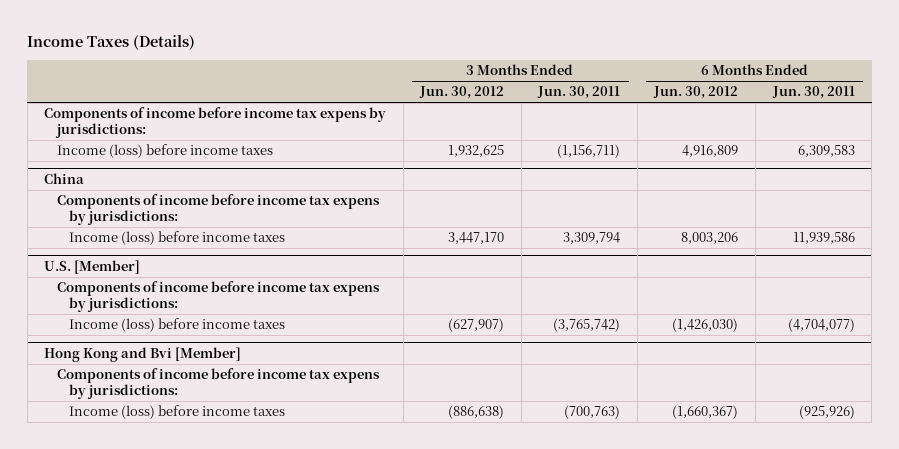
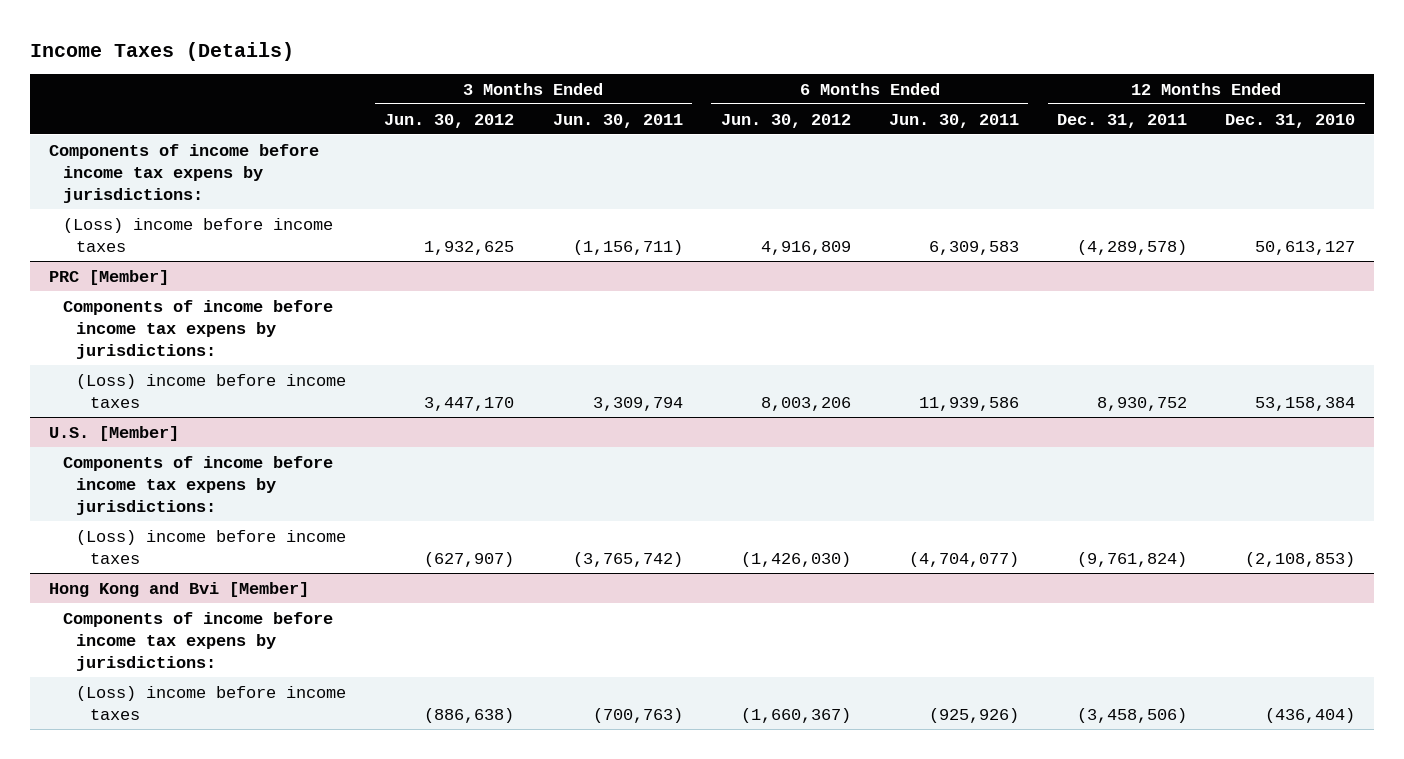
- | 3 Months Ended Jun. 30, 2012 | 3 Months Ended Jun. 30, 2011 | 6 Months Ended Jun. 30, 2012 | 6 Months Ended Jun. 30, 2011
+ | 3 Months Ended Jun. 30, 2012 | 3 Months Ended Jun. 30, 2011 | 6 Months Ended Jun. 30, 2012 | 6 Months Ended Jun. 30, 2011 | 12 Months Ended Dec. 31, 2011 | 12 Months Ended Dec. 31, 2010
- Income (loss) before income taxes | 1,932,625 | (1,156,711) | 4,916,809 | 6,309,583
- China
+ (Loss) income before income taxes | 1,932,625 | (1,156,711) | 4,916,809 | 6,309,583 | (4,289,578) | 50,613,127
+ PRC [Member]
- Income (loss) before income taxes | 3,447,170 | 3,309,794 | 8,003,206 | 11,939,586
+ (Loss) income before income taxes | 3,447,170 | 3,309,794 | 8,003,206 | 11,939,586 | 8,930,752 | 53,158,384
@ U.S. [Member]
- Income (loss) before income taxes | (627,907) | (3,765,742) | (1,426,030) | (4,704,077)
+ (Loss) income before income taxes | (627,907) | (3,765,742) | (1,426,030) | (4,704,077) | (9,761,824) | (2,108,853)
@ Hong Kong and Bvi [Member]
- Income (loss) before income taxes | (886,638) | (700,763) | (1,660,367) | (925,926)
+ (Loss) income before income taxes | (886,638) | (700,763) | (1,660,367) | (925,926) | (3,458,506) | (436,404)

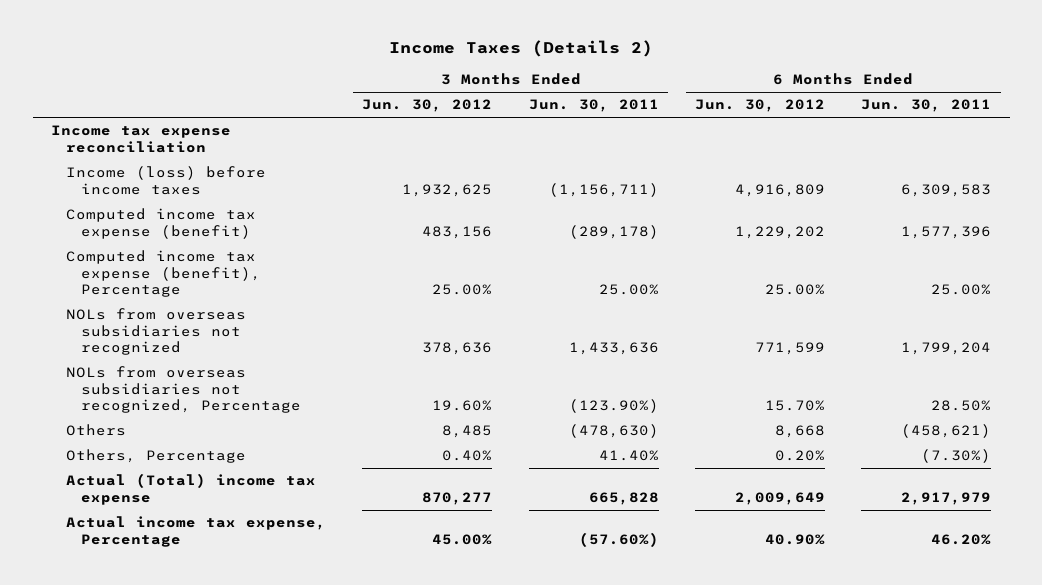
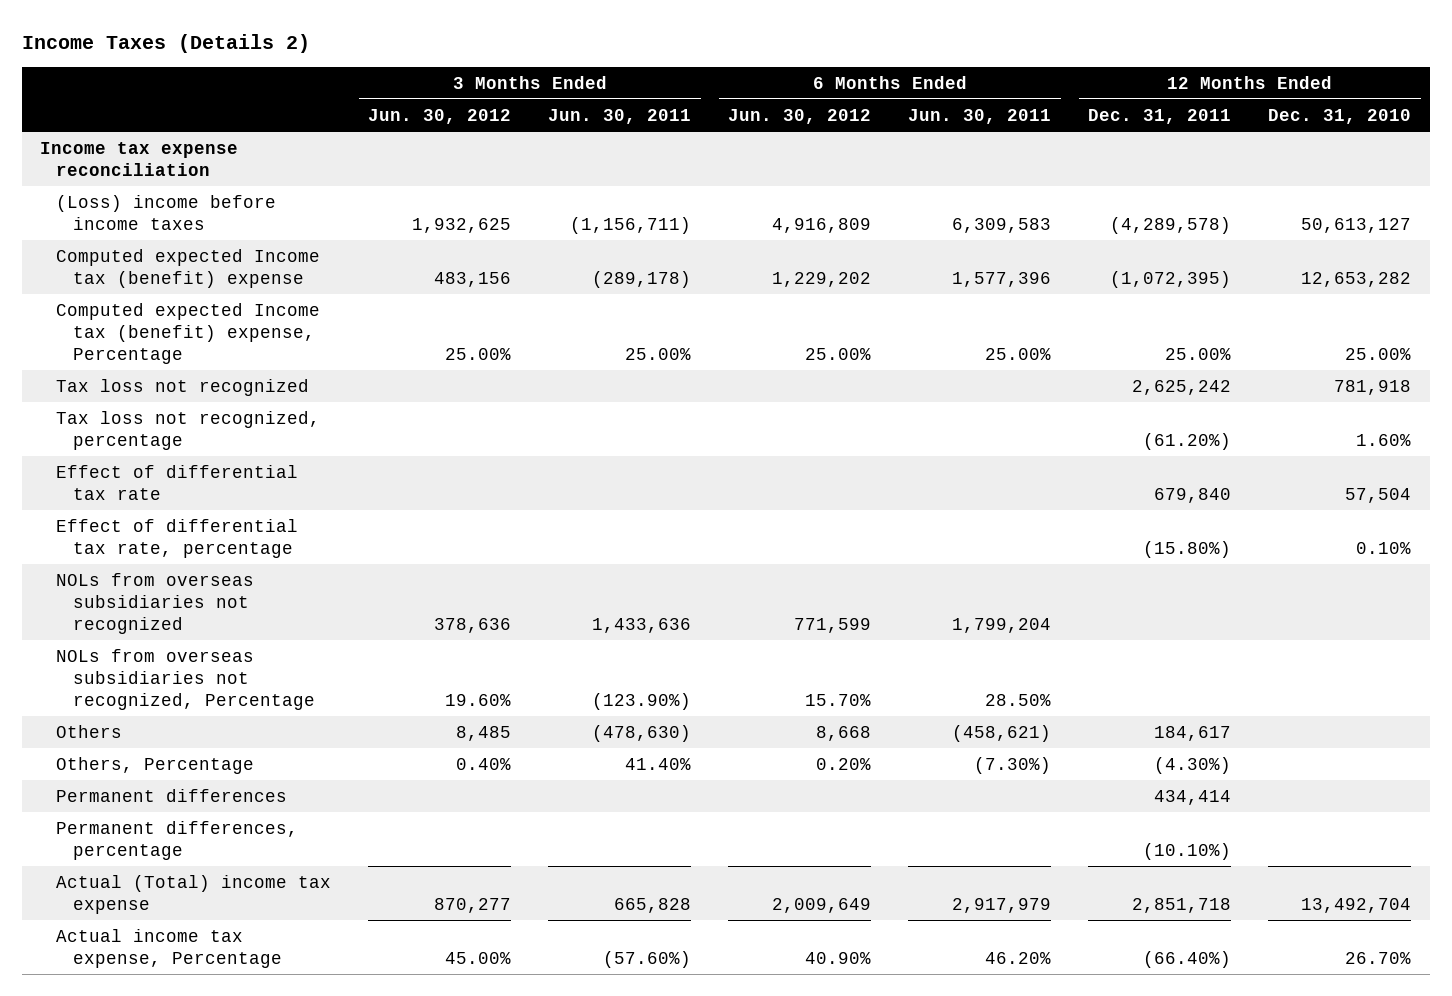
- | 3 Months Ended Jun. 30, 2012 | 3 Months Ended Jun. 30, 2011 | 6 Months Ended Jun. 30, 2012 | 6 Months Ended Jun. 30, 2011
+ | 3 Months Ended Jun. 30, 2012 | 3 Months Ended Jun. 30, 2011 | 6 Months Ended Jun. 30, 2012 | 6 Months Ended Jun. 30, 2011 | 12 Months Ended Dec. 31, 2011 | 12 Months Ended Dec. 31, 2010
- Income (loss) before income taxes | 1,932,625 | (1,156,711) | 4,916,809 | 6,309,583
- Computed income tax expense (benefit) | 483,156 | (289,178) | 1,229,202 | 1,577,396
- Computed income tax expense (benefit), Percentage | 25.00% | 25.00% | 25.00% | 25.00%
+ (Loss) income before income taxes | 1,932,625 | (1,156,711) | 4,916,809 | 6,309,583 | (4,289,578) | 50,613,127
+ Computed expected Income tax (benefit) expense | 483,156 | (289,178) | 1,229,202 | 1,577,396 | (1,072,395) | 12,653,282
+ Computed expected Income tax (benefit) expense, Percentage | 25.00% | 25.00% | 25.00% | 25.00% | 25.00% | 25.00%
+ Tax loss not recognized | | | | | 2,625,242 | 781,918
+ Tax loss not recognized, percentage | | | | | (61.20%) | 1.60%
+ Effect of differential tax rate | | | | | 679,840 | 57,504
+ Effect of differential tax rate, percentage | | | | | (15.80%) | 0.10%
+ Permanent differences | | | | | 434,414 |
+ Permanent differences, percentage | | | | | (10.10%) |

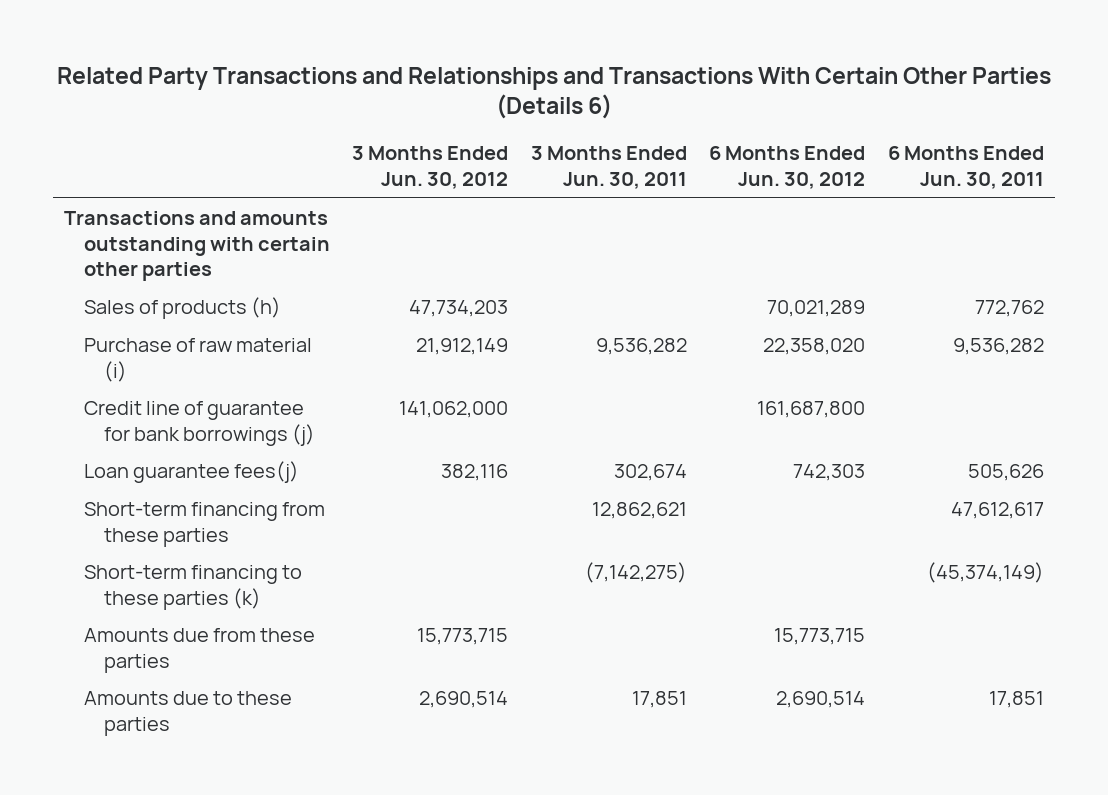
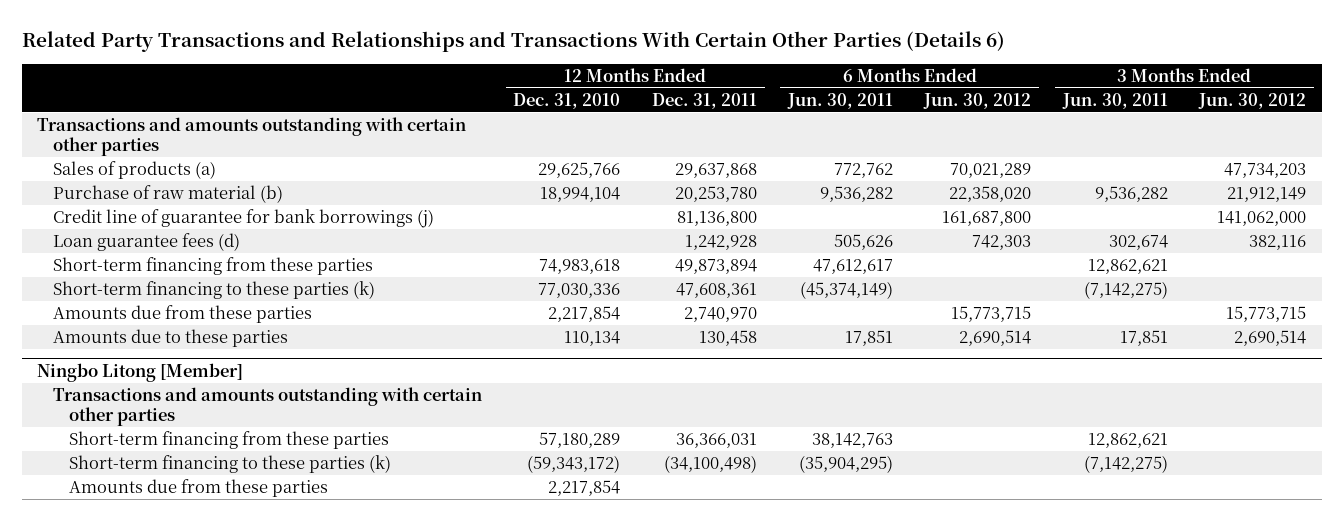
- | 3 Months Ended Jun. 30, 2012 | 3 Months Ended Jun. 30, 2011 | 6 Months Ended Jun. 30, 2012 | 6 Months Ended Jun. 30, 2011
+ | 12 Months Ended Dec. 31, 2010 | 12 Months Ended Dec. 31, 2011 | 6 Months Ended Jun. 30, 2011 | 6 Months Ended Jun. 30, 2012 | 3 Months Ended Jun. 30, 2011 | 3 Months Ended Jun. 30, 2012
- Sales of products (h) | 47,734,203 | | 70,021,289 | 772,762
- Purchase of raw material (i) | 21,912,149 | 9,536,282 | 22,358,020 | 9,536,282
+ Sales of products (a) | 29,625,766 | 29,637,868 | 772,762 | 70,021,289 | | 47,734,203
+ Purchase of raw material (b) | 18,994,104 | 20,253,780 | 9,536,282 | 22,358,020 | 9,536,282 | 21,912,149
- Loan guarantee fees(j) | 382,116 | 302,674 | 742,303 | 505,626
+ Loan guarantee fees (d) | | 1,242,928 | 505,626 | 742,303 | 302,674 | 382,116
+ Ningbo Litong [Member]
+ Transactions and amounts outstanding with certain other parties
+ Short-term financing from these parties | 57,180,289 | 36,366,031 | 38,142,763 | | 12,862,621 |
+ Short-term financing to these parties (k) | (59,343,172) | (34,100,498) | (35,904,295) | | (7,142,275) |
+ Amounts due from these parties | 2,217,854 | | | | |

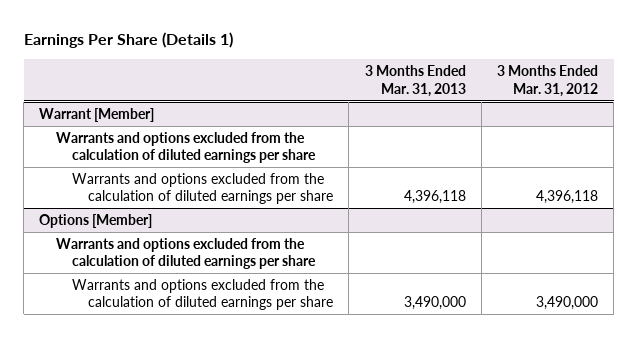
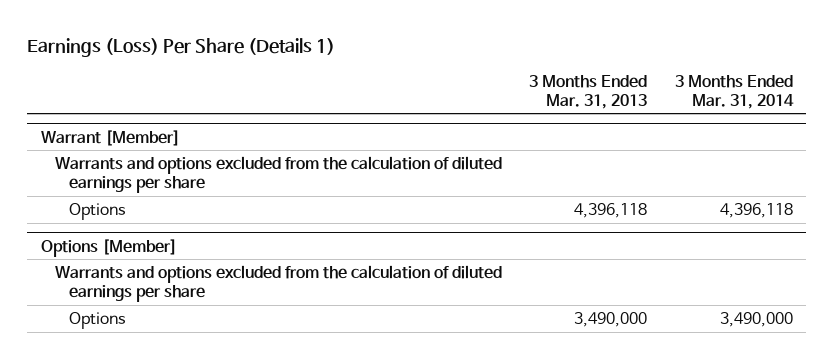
- Earnings Per Share (Details 1)
+ Earnings (Loss) Per Share (Details 1)
- | 3 Months Ended Mar. 31, 2013 | 3 Months Ended Mar. 31, 2012
+ | 3 Months Ended Mar. 31, 2013 | 3 Months Ended Mar. 31, 2014
@ Warrant [Member]
- Warrants and options excluded from the calculation of diluted earnings per share | 4,396,118 | 4,396,118
+ Options | 4,396,118 | 4,396,118
@ Options [Member]
- Warrants and options excluded from the calculation of diluted earnings per share | 3,490,000 | 3,490,000
+ Options | 3,490,000 | 3,490,000

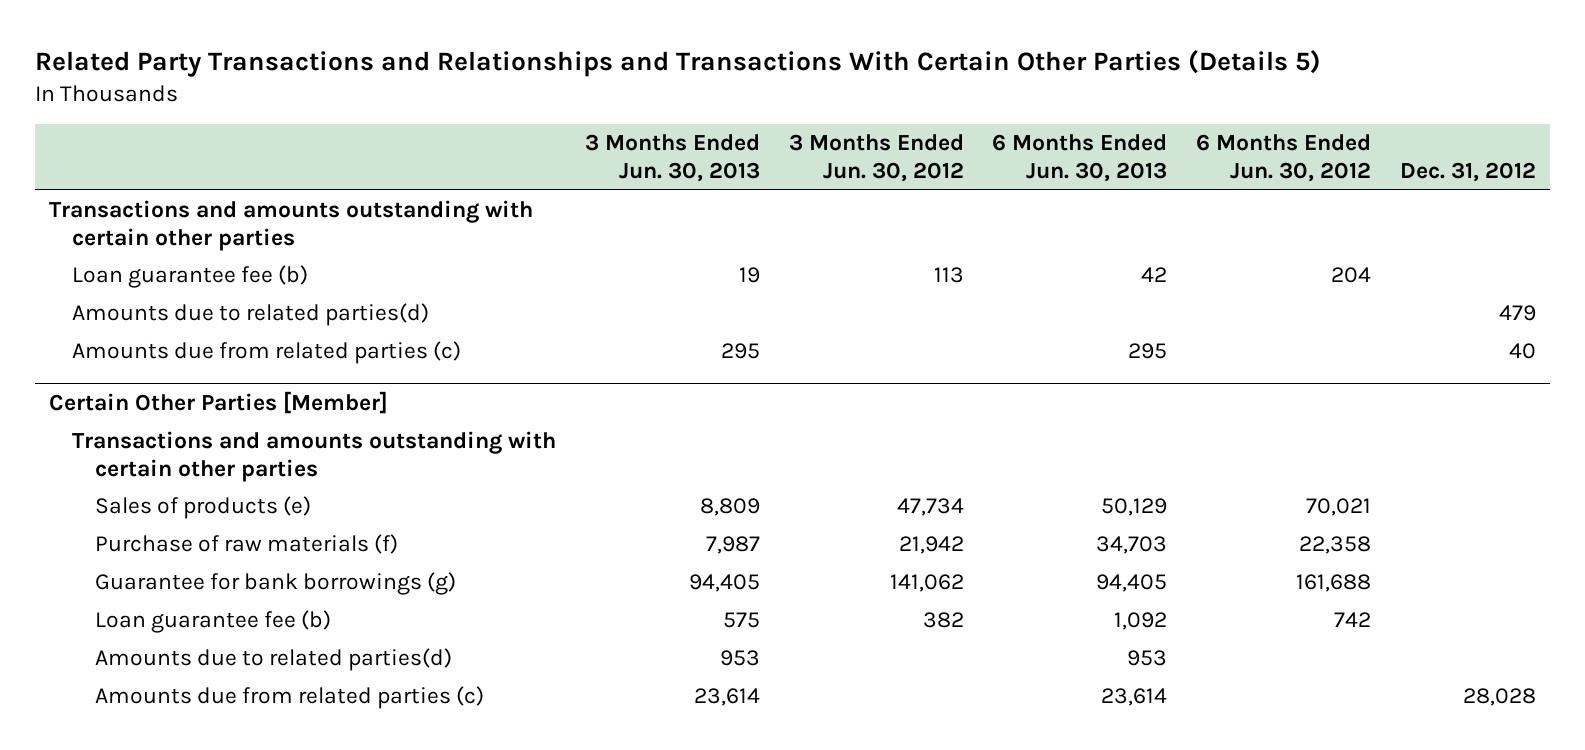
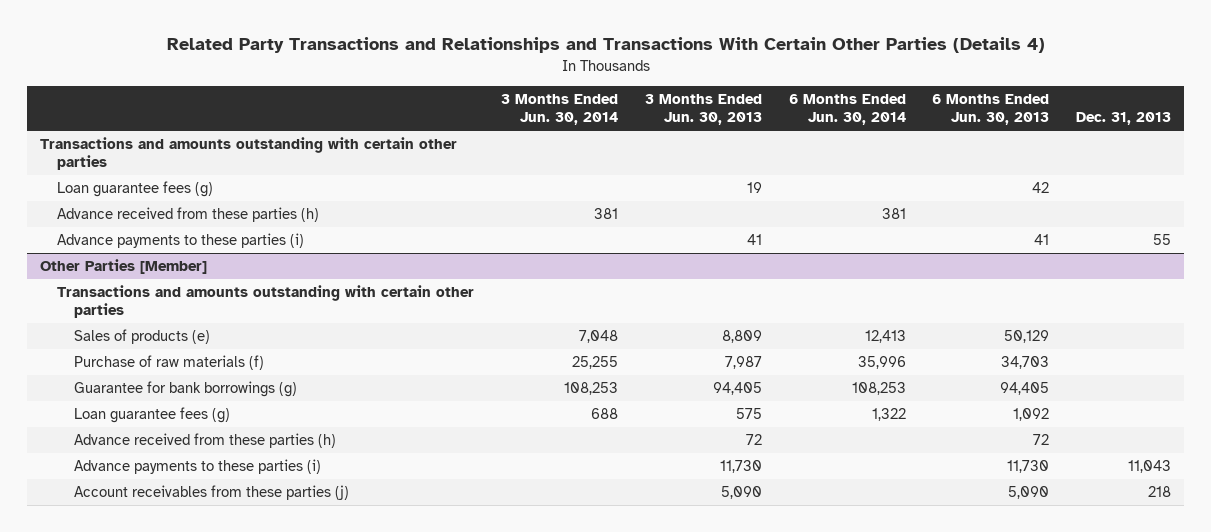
- Related Party Transactions and Relationships and Transactions With Certain Other Parties (Details 5)
+ Related Party Transactions and Relationships and Transactions With Certain Other Parties (Details 4)
- | 3 Months Ended Jun. 30, 2013 | 3 Months Ended Jun. 30, 2012 | 6 Months Ended Jun. 30, 2013 | 6 Months Ended Jun. 30, 2012 | Dec. 31, 2012
+ | 3 Months Ended Jun. 30, 2014 | 3 Months Ended Jun. 30, 2013 | 6 Months Ended Jun. 30, 2014 | 6 Months Ended Jun. 30, 2013 | Dec. 31, 2013
- Loan guarantee fee (b) | 19 | 113 | 42 | 204 |
- Amounts due to related parties(d) | | | | | 479
- Amounts due from related parties (c) | 295 | | 295 | | 40
- Certain Other Parties [Member]
+ Loan guarantee fees (g) | | 19 | | 42 |
+ Advance received from these parties (h) | 381 | | 381 | |
+ Advance payments to these parties (i) | | 41 | | 41 | 55
+ Other Parties [Member]
- Loan guarantee fee (b) | 575 | 382 | 1,092 | 742 |
- Amounts due to related parties(d) | 953 | | 953 | |
- Amounts due from related parties (c) | 23,614 | | 23,614 | | 28,028
+ Loan guarantee fees (g) | 688 | 575 | 1,322 | 1,092 |
+ Advance received from these parties (h) | | 72 | | 72 |
+ Advance payments to these parties (i) | | 11,730 | | 11,730 | 11,043
+ Account receivables from these parties (j) | | 5,090 | | 5,090 | 218

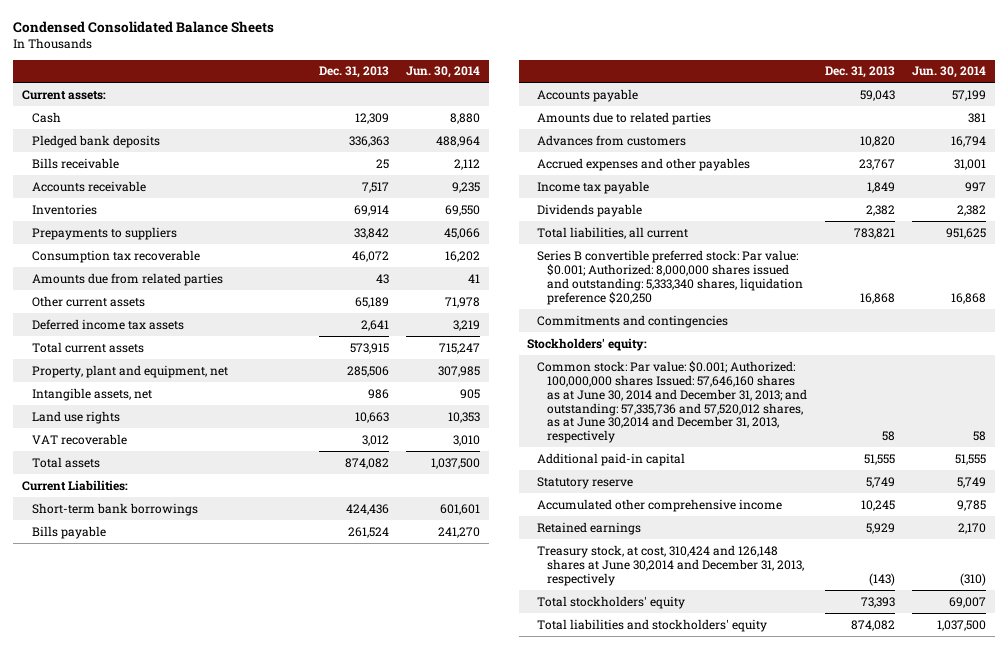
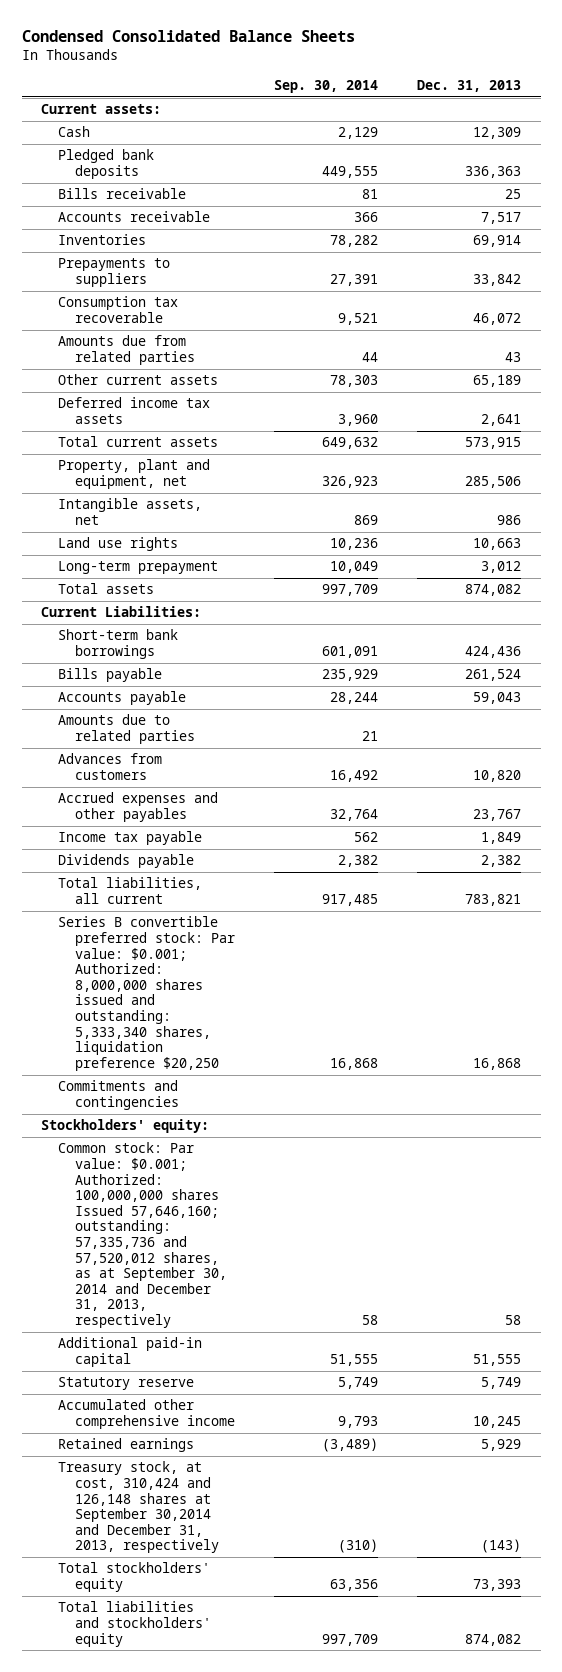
- | Dec. 31, 2013 | Jun. 30, 2014
+ | Sep. 30, 2014 | Dec. 31, 2013
- VAT recoverable | 3,012 | 3,010
+ Long-term prepayment | 10,049 | 3,012
- Common stock: Par value: $0.001; Authorized: 100,000,000 shares Issued: 57,646,160 shares as at June 30, 2014 and December 31, 2013; and outstanding: 57,335,736 and 57,520,012 shares, as at June 30,2014 and December 31, 2013, respectively | 58 | 58
+ Common stock: Par value: $0.001; Authorized: 100,000,000 shares Issued 57,646,160; outstanding: 57,335,736 and 57,520,012 shares, as at September 30, 2014 and December 31, 2013, respectively | 58 | 58
- Treasury stock, at cost, 310,424 and 126,148 shares at June 30,2014 and December 31, 2013, respectively | (143) | (310)
+ Treasury stock, at cost, 310,424 and 126,148 shares at September 30,2014 and December 31, 2013, respectively | (310) | (143)

